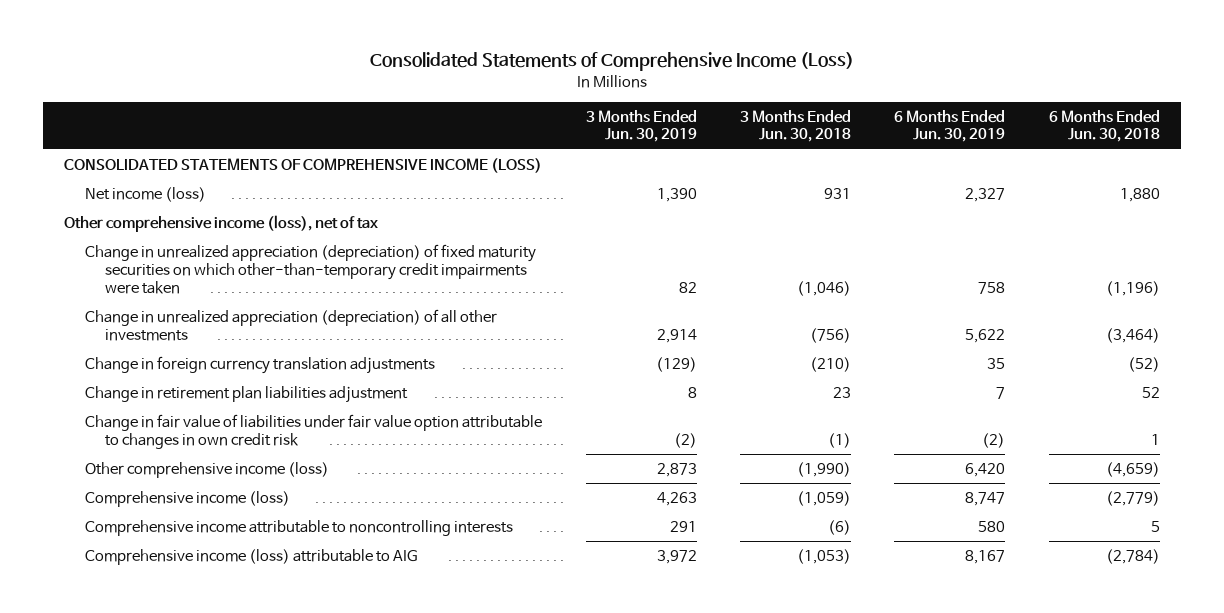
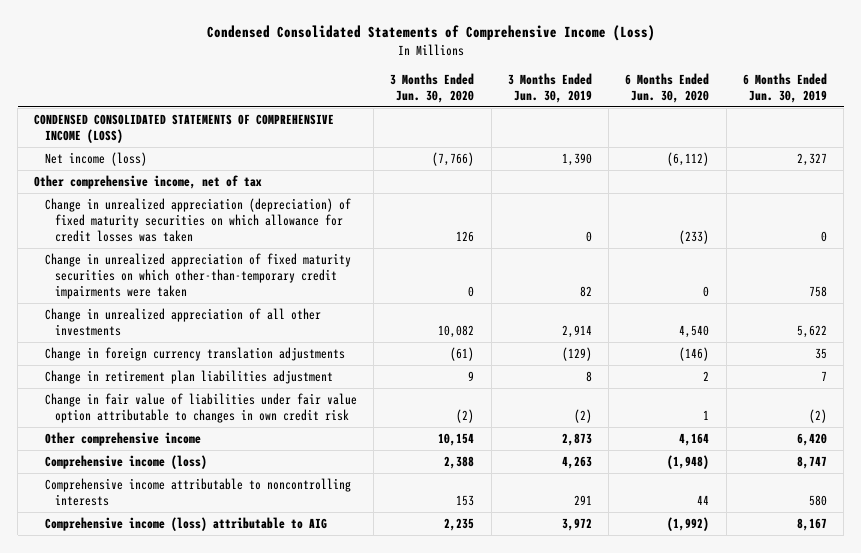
- Consolidated Statements of Comprehensive Income (Loss)
+ Condensed Consolidated Statements of Comprehensive Income (Loss)
- | 3 Months Ended Jun. 30, 2019 | 3 Months Ended Jun. 30, 2018 | 6 Months Ended Jun. 30, 2019 | 6 Months Ended Jun. 30, 2018
+ | 3 Months Ended Jun. 30, 2020 | 3 Months Ended Jun. 30, 2019 | 6 Months Ended Jun. 30, 2020 | 6 Months Ended Jun. 30, 2019
- CONSOLIDATED STATEMENTS OF COMPREHENSIVE INCOME (LOSS)
+ CONDENSED CONSOLIDATED STATEMENTS OF COMPREHENSIVE INCOME (LOSS)
- Other comprehensive income (loss), net of tax
- Change in unrealized appreciation (depreciation) of fixed maturity securities on which other-than-temporary credit impairments were taken | 82 | (1,046) | 758 | (1,196)
- Change in unrealized appreciation (depreciation) of all other investments | 2,914 | (756) | 5,622 | (3,464)
+ Other comprehensive income, net of tax
+ Change in unrealized appreciation (depreciation) of fixed maturity securities on which allowance for credit losses was taken | 126 | 0 | (233) | 0
+ Change in unrealized appreciation of fixed maturity securities on which other-than-temporary credit impairments were taken | 0 | 82 | 0 | 758
+ Change in unrealized appreciation of all other investments | 10,082 | 2,914 | 4,540 | 5,622
- Other comprehensive income (loss) | 2,873 | (1,990) | 6,420 | (4,659)
+ Other comprehensive income | 10,154 | 2,873 | 4,164 | 6,420

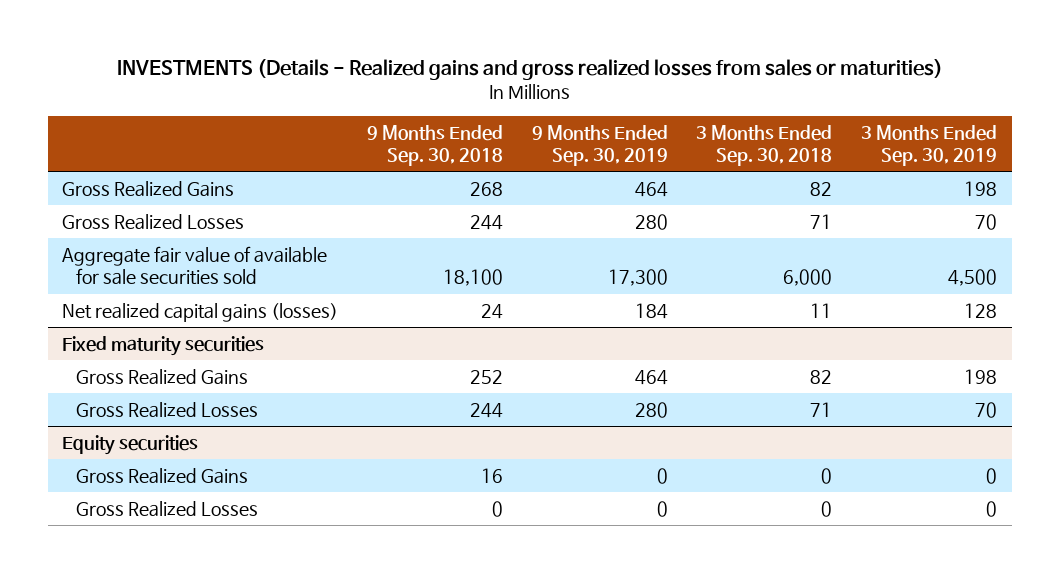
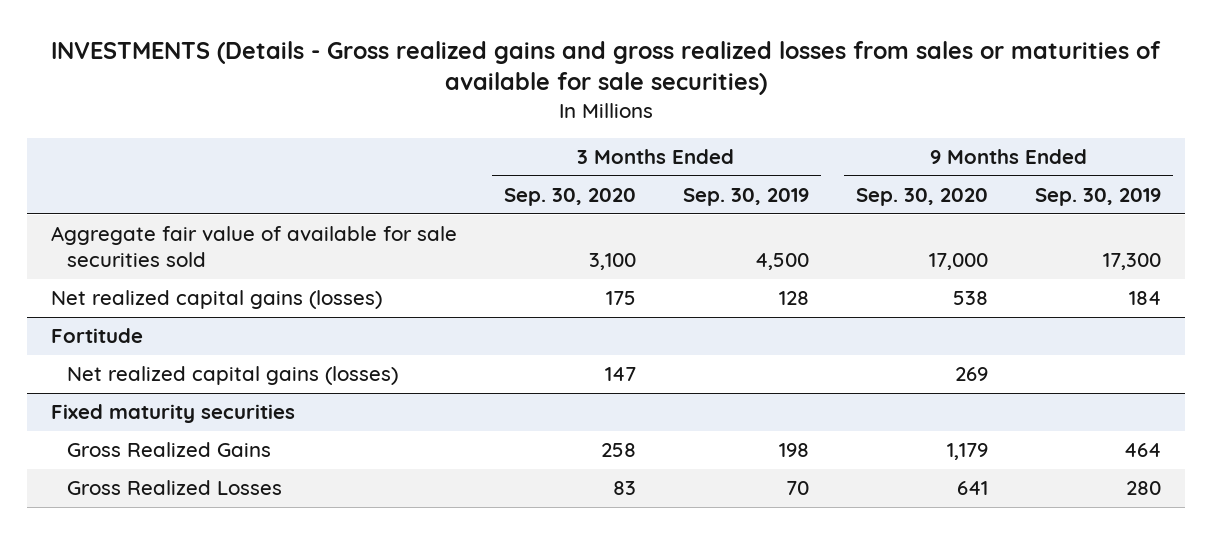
- INVESTMENTS (Details - Realized gains and gross realized losses from sales or maturities)
+ INVESTMENTS (Details - Gross realized gains and gross realized losses from sales or maturities of available for sale securities)
- | 9 Months Ended Sep. 30, 2018 | 9 Months Ended Sep. 30, 2019 | 3 Months Ended Sep. 30, 2018 | 3 Months Ended Sep. 30, 2019
+ | 3 Months Ended Sep. 30, 2020 | 3 Months Ended Sep. 30, 2019 | 9 Months Ended Sep. 30, 2020 | 9 Months Ended Sep. 30, 2019
- Gross Realized Gains | 268 | 464 | 82 | 198
- Gross Realized Losses | 244 | 280 | 71 | 70
+ Fortitude
+ Net realized capital gains (losses) | 147 | | 269 |
- Equity securities
- Gross Realized Gains | 16 | 0 | 0 | 0
- Gross Realized Losses | 0 | 0 | 0 | 0

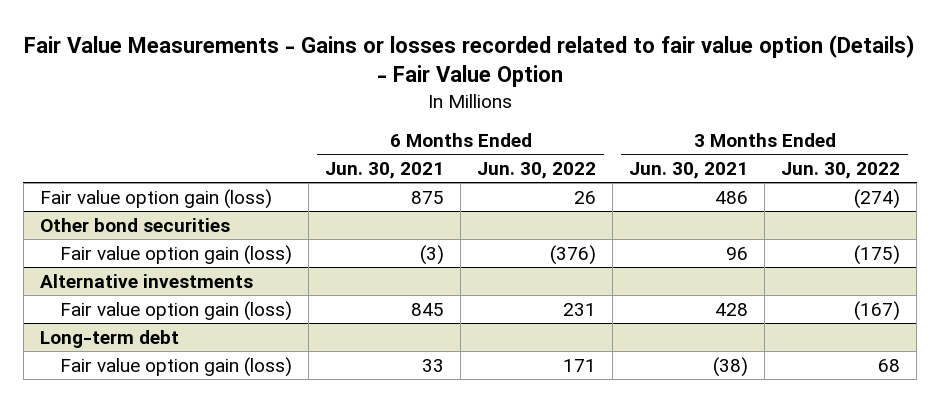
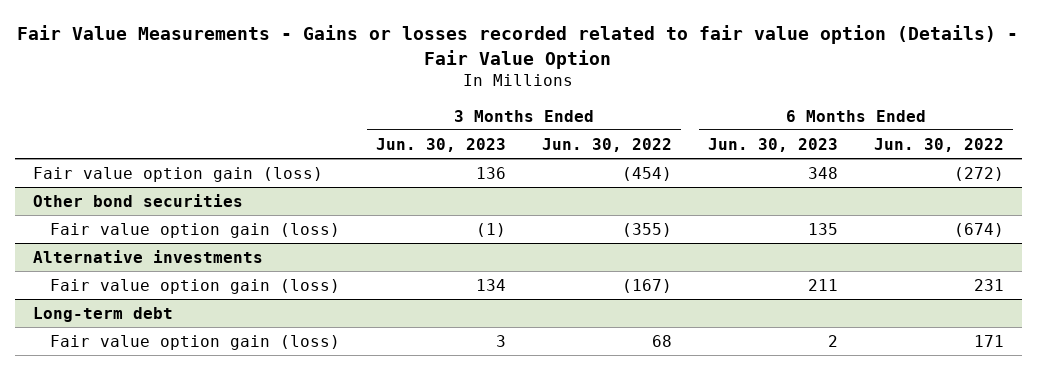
- | 6 Months Ended Jun. 30, 2021 | 6 Months Ended Jun. 30, 2022 | 3 Months Ended Jun. 30, 2021 | 3 Months Ended Jun. 30, 2022
+ | 3 Months Ended Jun. 30, 2023 | 3 Months Ended Jun. 30, 2022 | 6 Months Ended Jun. 30, 2023 | 6 Months Ended Jun. 30, 2022
- Fair value option gain (loss) | 875 | 26 | 486 | (274)
+ Fair value option gain (loss) | 136 | (454) | 348 | (272)
@ Other bond securities
- Fair value option gain (loss) | (3) | (376) | 96 | (175)
+ Fair value option gain (loss) | (1) | (355) | 135 | (674)

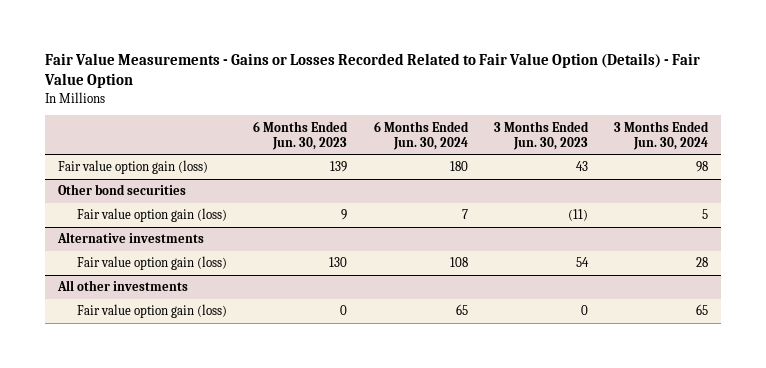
- Fair Value Measurements - Gains or losses recorded related to fair value option (Details) - Fair Value Option
+ Fair Value Measurements - Gains or Losses Recorded Related to Fair Value Option (Details) - Fair Value Option
- | 3 Months Ended Jun. 30, 2023 | 3 Months Ended Jun. 30, 2022 | 6 Months Ended Jun. 30, 2023 | 6 Months Ended Jun. 30, 2022
+ | 6 Months Ended Jun. 30, 2023 | 6 Months Ended Jun. 30, 2024 | 3 Months Ended Jun. 30, 2023 | 3 Months Ended Jun. 30, 2024
- Fair value option gain (loss) | 136 | (454) | 348 | (272)
+ Fair value option gain (loss) | 139 | 180 | 43 | 98
@ Other bond securities
- Fair value option gain (loss) | (1) | (355) | 135 | (674)
+ Fair value option gain (loss) | 9 | 7 | (11) | 5
@ Alternative investments
- Fair value option gain (loss) | 134 | (167) | 211 | 231
- Long-term debt
- Fair value option gain (loss) | 3 | 68 | 2 | 171
@ Alternative investments
+ Fair value option gain (loss) | 130 | 108 | 54 | 28
+ All other investments
+ Fair value option gain (loss) | 0 | 65 | 0 | 65

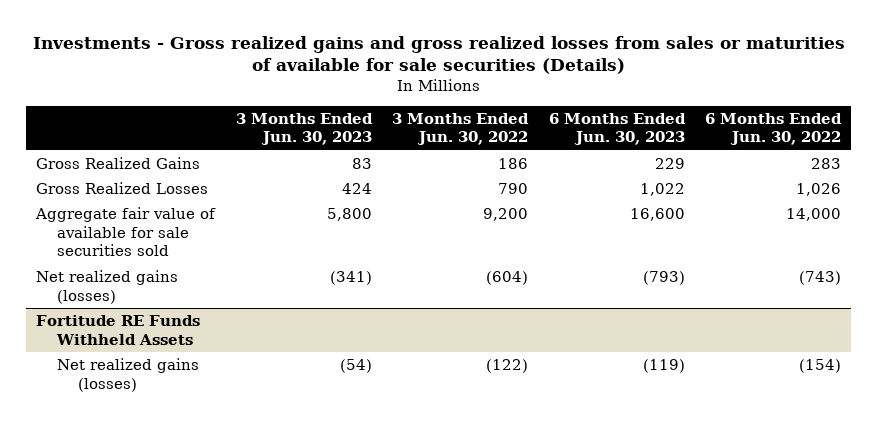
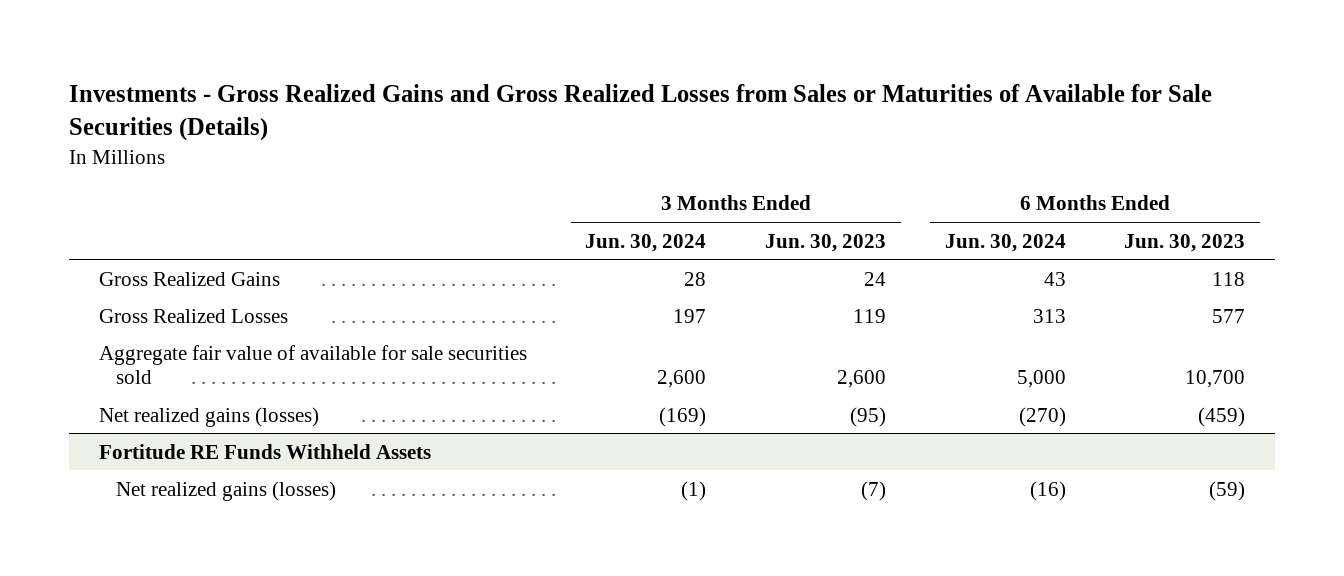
- Investments - Gross realized gains and gross realized losses from sales or maturities of available for sale securities (Details)
+ Investments - Gross Realized Gains and Gross Realized Losses from Sales or Maturities of Available for Sale Securities (Details)
- | 3 Months Ended Jun. 30, 2023 | 3 Months Ended Jun. 30, 2022 | 6 Months Ended Jun. 30, 2023 | 6 Months Ended Jun. 30, 2022
+ | 3 Months Ended Jun. 30, 2024 | 3 Months Ended Jun. 30, 2023 | 6 Months Ended Jun. 30, 2024 | 6 Months Ended Jun. 30, 2023
- Gross Realized Gains | 83 | 186 | 229 | 283
- Gross Realized Losses | 424 | 790 | 1,022 | 1,026
- Aggregate fair value of available for sale securities sold | 5,800 | 9,200 | 16,600 | 14,000
- Net realized gains (losses) | (341) | (604) | (793) | (743)
+ Gross Realized Gains | 28 | 24 | 43 | 118
+ Gross Realized Losses | 197 | 119 | 313 | 577
+ Aggregate fair value of available for sale securities sold | 2,600 | 2,600 | 5,000 | 10,700
+ Net realized gains (losses) | (169) | (95) | (270) | (459)
@ Fortitude RE Funds Withheld Assets
- Net realized gains (losses) | (54) | (122) | (119) | (154)
+ Net realized gains (losses) | (1) | (7) | (16) | (59)

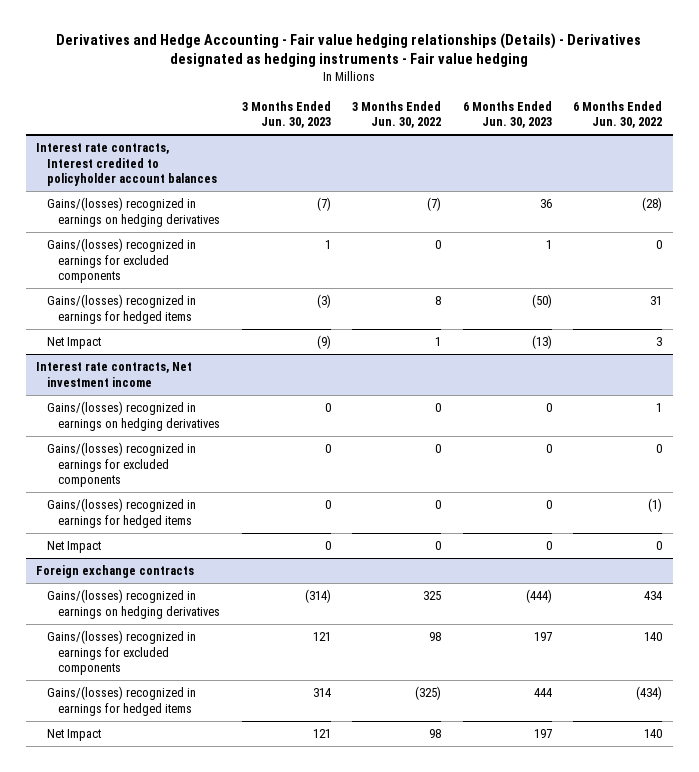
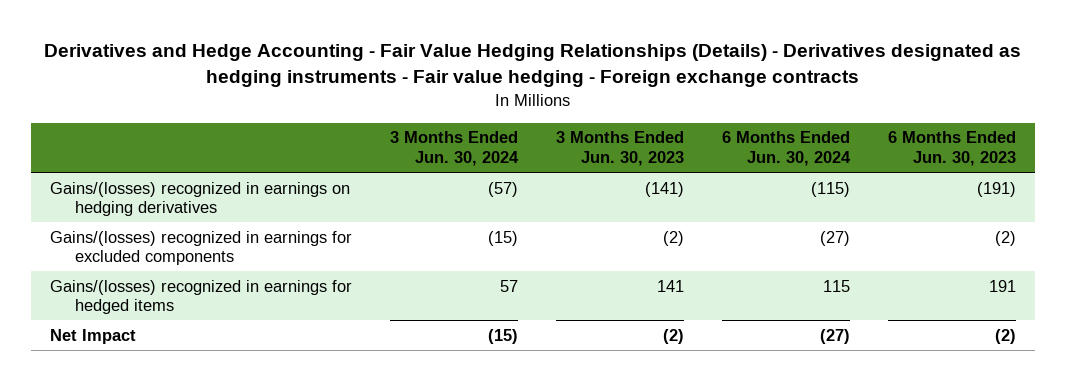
- Derivatives and Hedge Accounting - Fair value hedging relationships (Details) - Derivatives designated as hedging instruments - Fair value hedging
+ Derivatives and Hedge Accounting - Fair Value Hedging Relationships (Details) - Derivatives designated as hedging instruments - Fair value hedging - Foreign exchange contracts
- | 3 Months Ended Jun. 30, 2023 | 3 Months Ended Jun. 30, 2022 | 6 Months Ended Jun. 30, 2023 | 6 Months Ended Jun. 30, 2022
+ | 3 Months Ended Jun. 30, 2024 | 3 Months Ended Jun. 30, 2023 | 6 Months Ended Jun. 30, 2024 | 6 Months Ended Jun. 30, 2023
- Interest rate contracts, Interest credited to policyholder account balances
- Gains/(losses) recognized in earnings on hedging derivatives | (7) | (7) | 36 | (28)
- Gains/(losses) recognized in earnings for excluded components | 1 | 0 | 1 | 0
- Gains/(losses) recognized in earnings for hedged items | (3) | 8 | (50) | 31
- Net Impact | (9) | 1 | (13) | 3
- Interest rate contracts, Net investment income
- Gains/(losses) recognized in earnings on hedging derivatives | 0 | 0 | 0 | 1
- Gains/(losses) recognized in earnings for excluded components | 0 | 0 | 0 | 0
- Gains/(losses) recognized in earnings for hedged items | 0 | 0 | 0 | (1)
- Net Impact | 0 | 0 | 0 | 0
- Foreign exchange contracts
- Gains/(losses) recognized in earnings on hedging derivatives | (314) | 325 | (444) | 434
- Gains/(losses) recognized in earnings for excluded components | 121 | 98 | 197 | 140
- Gains/(losses) recognized in earnings for hedged items | 314 | (325) | 444 | (434)
- Net Impact | 121 | 98 | 197 | 140
+ Gains/(losses) recognized in earnings on hedging derivatives | (57) | (141) | (115) | (191)
+ Gains/(losses) recognized in earnings for excluded components | (15) | (2) | (27) | (2)
+ Gains/(losses) recognized in earnings for hedged items | 57 | 141 | 115 | 191
+ Net Impact | (15) | (2) | (27) | (2)

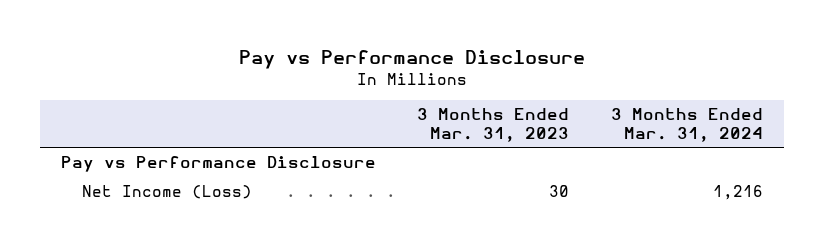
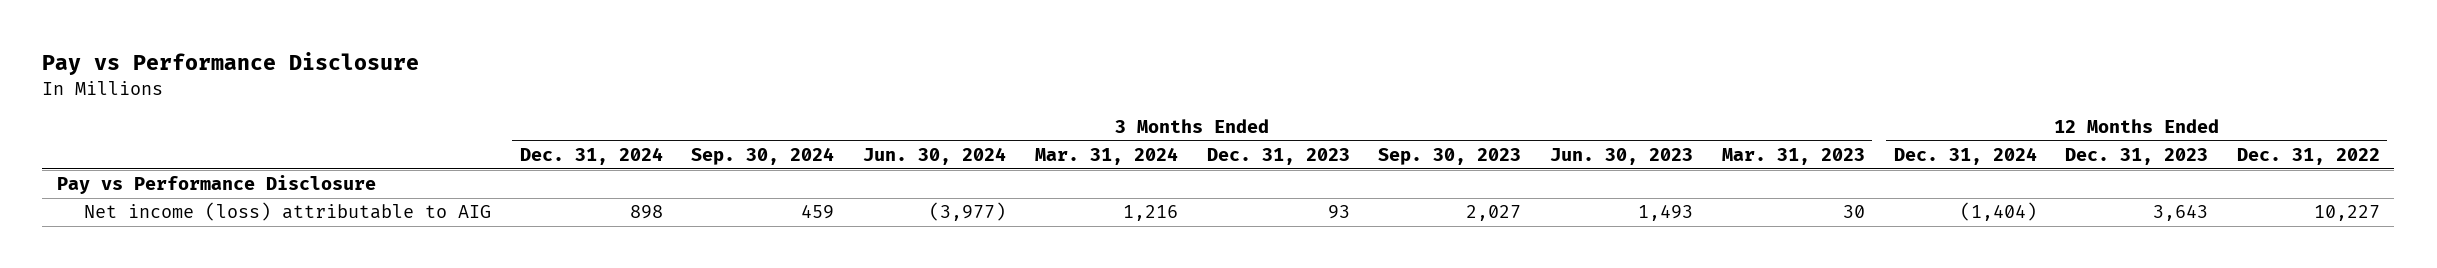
- | 3 Months Ended Mar. 31, 2023 | 3 Months Ended Mar. 31, 2024
+ | 3 Months Ended Dec. 31, 2024 | 3 Months Ended Sep. 30, 2024 | 3 Months Ended Jun. 30, 2024 | 3 Months Ended Mar. 31, 2024 | 3 Months Ended Dec. 31, 2023 | 3 Months Ended Sep. 30, 2023 | 3 Months Ended Jun. 30, 2023 | 3 Months Ended Mar. 31, 2023 | 12 Months Ended Dec. 31, 2024 | 12 Months Ended Dec. 31, 2023 | 12 Months Ended Dec. 31, 2022
- Net Income (Loss) | 30 | 1,216
+ Net income (loss) attributable to AIG | 898 | 459 | (3,977) | 1,216 | 93 | 2,027 | 1,493 | 30 | (1,404) | 3,643 | 10,227

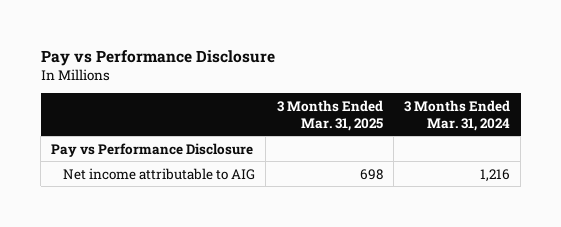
- | 3 Months Ended Dec. 31, 2024 | 3 Months Ended Sep. 30, 2024 | 3 Months Ended Jun. 30, 2024 | 3 Months Ended Mar. 31, 2024 | 3 Months Ended Dec. 31, 2023 | 3 Months Ended Sep. 30, 2023 | 3 Months Ended Jun. 30, 2023 | 3 Months Ended Mar. 31, 2023 | 12 Months Ended Dec. 31, 2024 | 12 Months Ended Dec. 31, 2023 | 12 Months Ended Dec. 31, 2022
+ | 3 Months Ended Mar. 31, 2025 | 3 Months Ended Mar. 31, 2024
- Net income (loss) attributable to AIG | 898 | 459 | (3,977) | 1,216 | 93 | 2,027 | 1,493 | 30 | (1,404) | 3,643 | 10,227
+ Net income attributable to AIG | 698 | 1,216

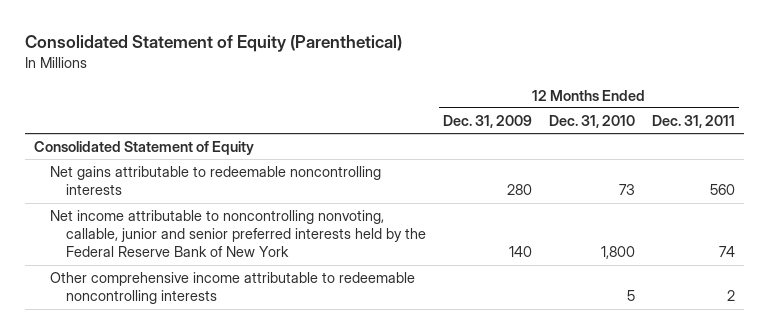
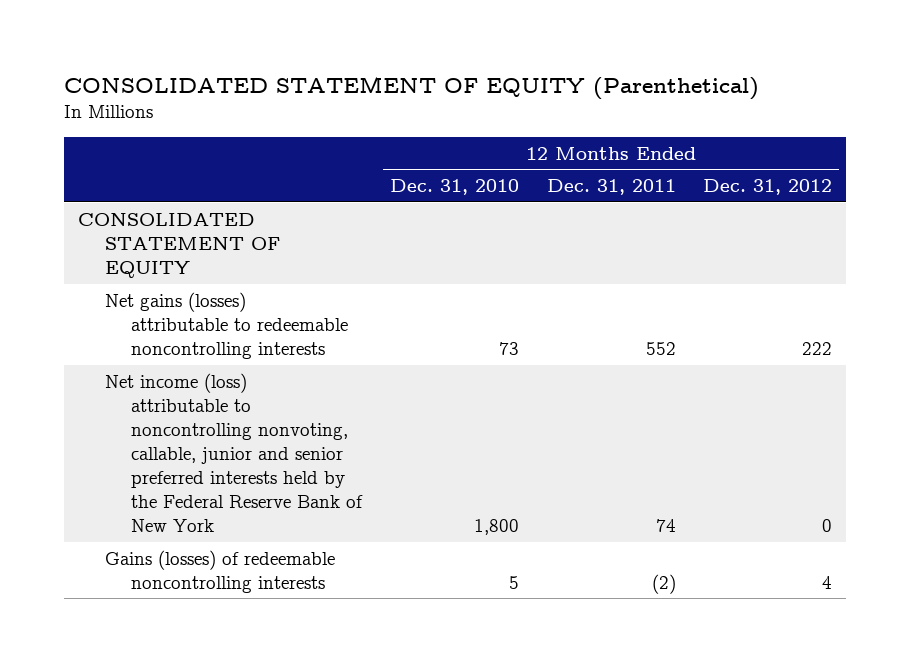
- Consolidated Statement of Equity (Parenthetical)
+ CONSOLIDATED STATEMENT OF EQUITY (Parenthetical)
- | 12 Months Ended Dec. 31, 2009 | 12 Months Ended Dec. 31, 2010 | 12 Months Ended Dec. 31, 2011
+ | 12 Months Ended Dec. 31, 2010 | 12 Months Ended Dec. 31, 2011 | 12 Months Ended Dec. 31, 2012
- Consolidated Statement of Equity
- Net gains attributable to redeemable noncontrolling interests | 280 | 73 | 560
- Net income attributable to noncontrolling nonvoting, callable, junior and senior preferred interests held by the Federal Reserve Bank of New York | 140 | 1,800 | 74
- Other comprehensive income attributable to redeemable noncontrolling interests | | 5 | 2
+ CONSOLIDATED STATEMENT OF EQUITY
+ Net gains (losses) attributable to redeemable noncontrolling interests | 73 | 552 | 222
+ Net income (loss) attributable to noncontrolling nonvoting, callable, junior and senior preferred interests held by the Federal Reserve Bank of New York | 1,800 | 74 | 0
+ Gains (losses) of redeemable noncontrolling interests | 5 | (2) | 4

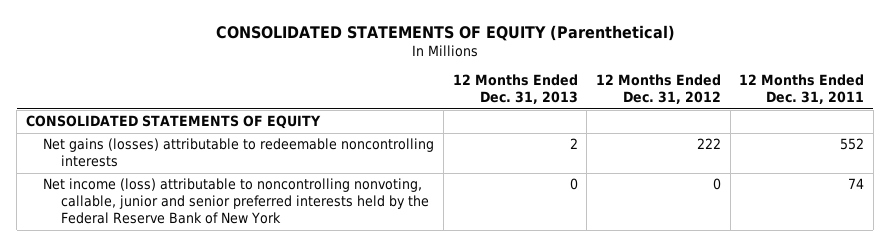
- CONSOLIDATED STATEMENT OF EQUITY (Parenthetical)
+ CONSOLIDATED STATEMENTS OF EQUITY (Parenthetical)
- | 12 Months Ended Dec. 31, 2010 | 12 Months Ended Dec. 31, 2011 | 12 Months Ended Dec. 31, 2012
+ | 12 Months Ended Dec. 31, 2013 | 12 Months Ended Dec. 31, 2012 | 12 Months Ended Dec. 31, 2011
- CONSOLIDATED STATEMENT OF EQUITY
+ CONSOLIDATED STATEMENTS OF EQUITY
- Gains (losses) of redeemable noncontrolling interests | 5 | (2) | 4

